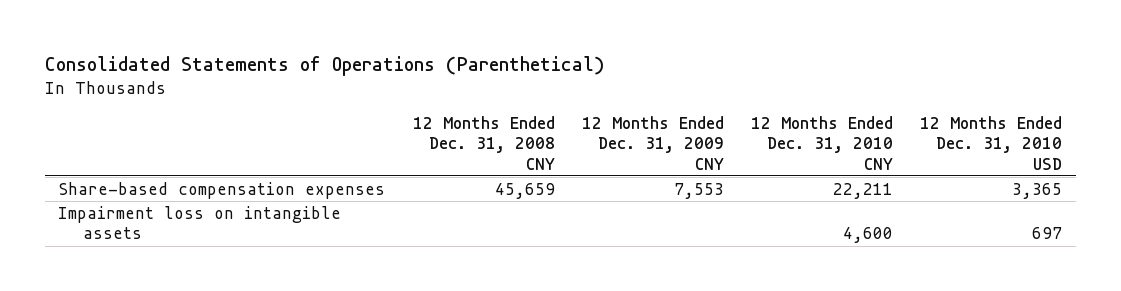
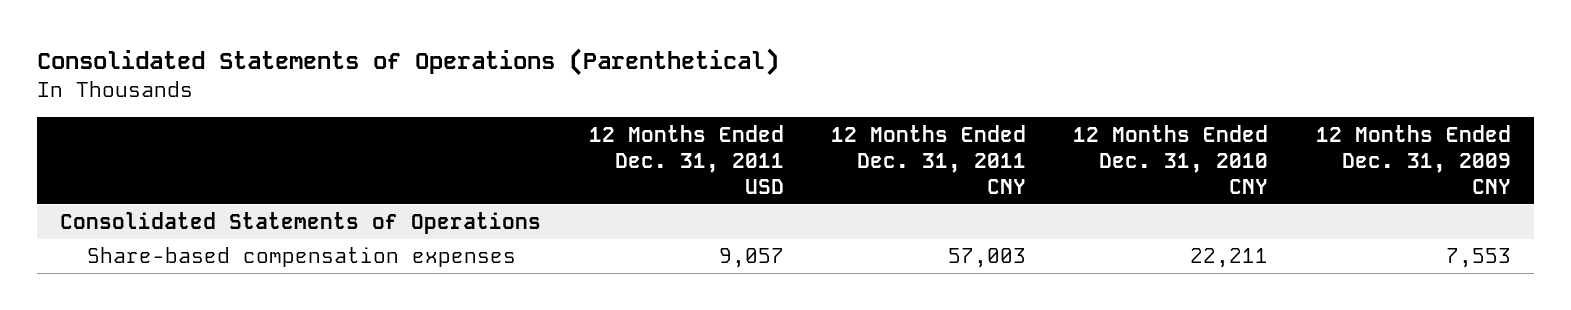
- | 12 Months Ended Dec. 31, 2008 CNY | 12 Months Ended Dec. 31, 2009 CNY | 12 Months Ended Dec. 31, 2010 CNY | 12 Months Ended Dec. 31, 2010 USD
+ | 12 Months Ended Dec. 31, 2011 USD | 12 Months Ended Dec. 31, 2011 CNY | 12 Months Ended Dec. 31, 2010 CNY | 12 Months Ended Dec. 31, 2009 CNY
+ Consolidated Statements of Operations
- Impairment loss on intangible assets | | | 4,600 | 697

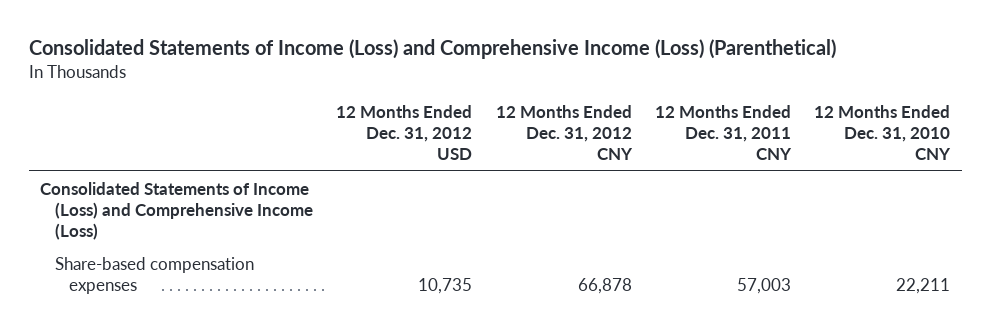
- Consolidated Statements of Operations (Parenthetical)
+ Consolidated Statements of Income (Loss) and Comprehensive Income (Loss) (Parenthetical)
- | 12 Months Ended Dec. 31, 2011 USD | 12 Months Ended Dec. 31, 2011 CNY | 12 Months Ended Dec. 31, 2010 CNY | 12 Months Ended Dec. 31, 2009 CNY
+ | 12 Months Ended Dec. 31, 2012 USD | 12 Months Ended Dec. 31, 2012 CNY | 12 Months Ended Dec. 31, 2011 CNY | 12 Months Ended Dec. 31, 2010 CNY
- Consolidated Statements of Operations
+ Consolidated Statements of Income (Loss) and Comprehensive Income (Loss)

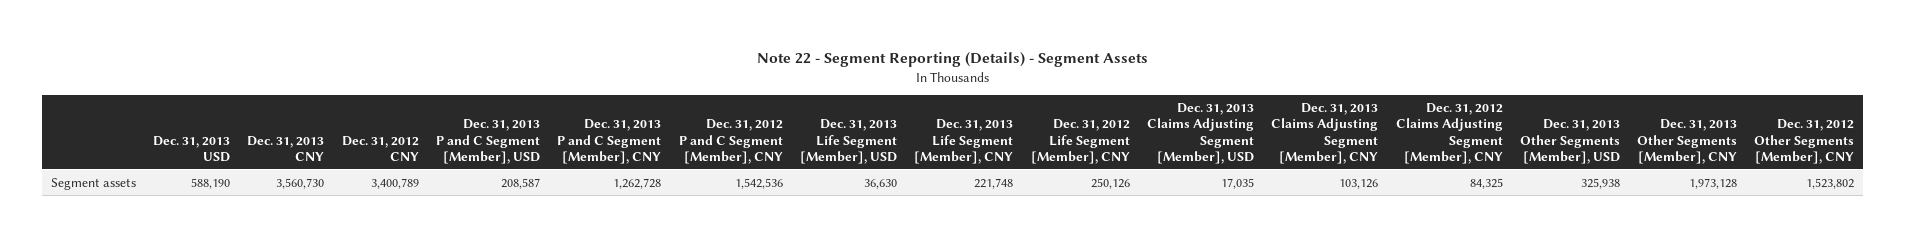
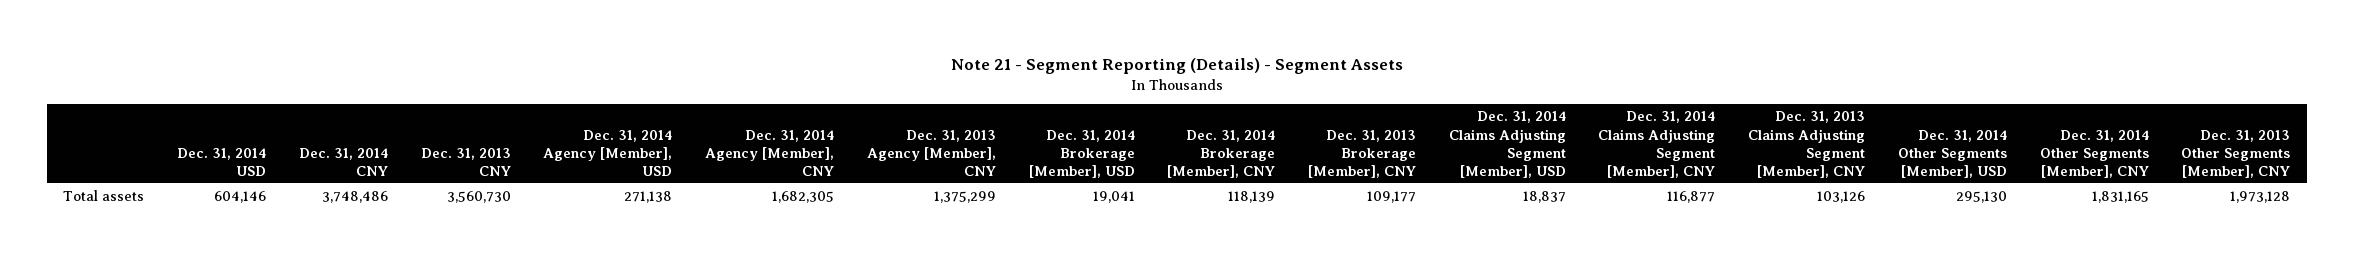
- Note 22 - Segment Reporting (Details) - Segment Assets
+ Note 21 - Segment Reporting (Details) - Segment Assets
- | Dec. 31, 2013 USD | Dec. 31, 2013 CNY | Dec. 31, 2012 CNY | Dec. 31, 2013 P and C Segment [Member], USD | Dec. 31, 2013 P and C Segment [Member], CNY | Dec. 31, 2012 P and C Segment [Member], CNY | Dec. 31, 2013 Life Segment [Member], USD | Dec. 31, 2013 Life Segment [Member], CNY | Dec. 31, 2012 Life Segment [Member], CNY | Dec. 31, 2013 Claims Adjusting Segment [Member], USD | Dec. 31, 2013 Claims Adjusting Segment [Member], CNY | Dec. 31, 2012 Claims Adjusting Segment [Member], CNY | Dec. 31, 2013 Other Segments [Member], USD | Dec. 31, 2013 Other Segments [Member], CNY | Dec. 31, 2012 Other Segments [Member], CNY
+ | Dec. 31, 2014 USD | Dec. 31, 2014 CNY | Dec. 31, 2013 CNY | Dec. 31, 2014 Agency [Member], USD | Dec. 31, 2014 Agency [Member], CNY | Dec. 31, 2013 Agency [Member], CNY | Dec. 31, 2014 Brokerage [Member], USD | Dec. 31, 2014 Brokerage [Member], CNY | Dec. 31, 2013 Brokerage [Member], CNY | Dec. 31, 2014 Claims Adjusting Segment [Member], USD | Dec. 31, 2014 Claims Adjusting Segment [Member], CNY | Dec. 31, 2013 Claims Adjusting Segment [Member], CNY | Dec. 31, 2014 Other Segments [Member], USD | Dec. 31, 2014 Other Segments [Member], CNY | Dec. 31, 2013 Other Segments [Member], CNY
- Segment assets | 588,190 | 3,560,730 | 3,400,789 | 208,587 | 1,262,728 | 1,542,536 | 36,630 | 221,748 | 250,126 | 17,035 | 103,126 | 84,325 | 325,938 | 1,973,128 | 1,523,802
+ Total assets | 604,146 | 3,748,486 | 3,560,730 | 271,138 | 1,682,305 | 1,375,299 | 19,041 | 118,139 | 109,177 | 18,837 | 116,877 | 103,126 | 295,130 | 1,831,165 | 1,973,128

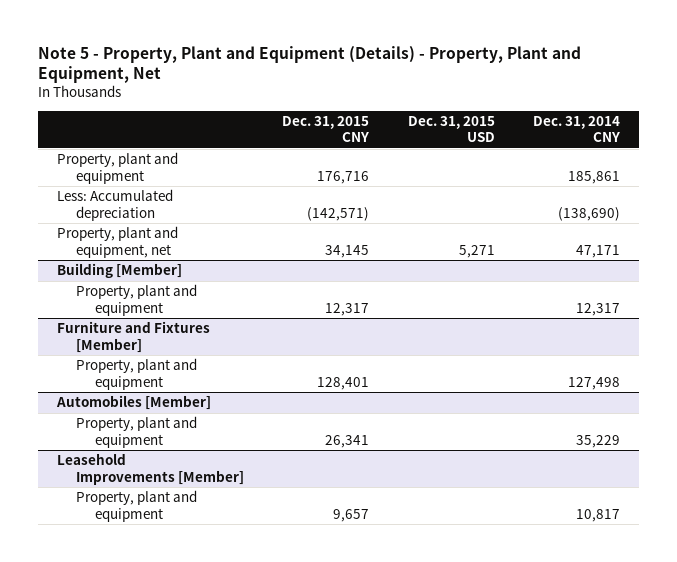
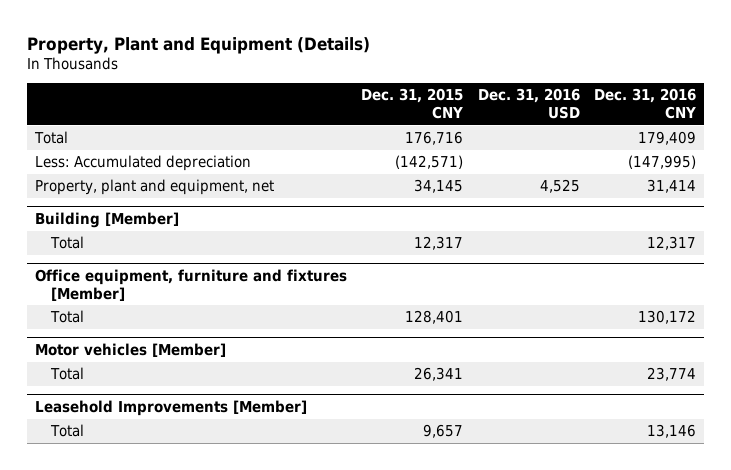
- Note 5 - Property, Plant and Equipment (Details) - Property, Plant and Equipment, Net
+ Property, Plant and Equipment (Details)
- | Dec. 31, 2015 CNY | Dec. 31, 2015 USD | Dec. 31, 2014 CNY
+ | Dec. 31, 2015 CNY | Dec. 31, 2016 USD | Dec. 31, 2016 CNY
- Property, plant and equipment | 176,716 | | 185,861
+ Total | 176,716 | | 179,409
@ Building [Member]
- Property, plant and equipment | 12,317 | | 12,317
- Furniture and Fixtures [Member]
- Property, plant and equipment | 128,401 | | 127,498
- Automobiles [Member]
- Property, plant and equipment | 26,341 | | 35,229
@ Building [Member]
+ Total | 12,317 | | 12,317
+ Office equipment, furniture and fixtures [Member]
+ Total | 128,401 | | 130,172
+ Motor vehicles [Member]
+ Total | 26,341 | | 23,774
@ Leasehold Improvements [Member]
- Property, plant and equipment | 9,657 | | 10,817
+ Total | 9,657 | | 13,146

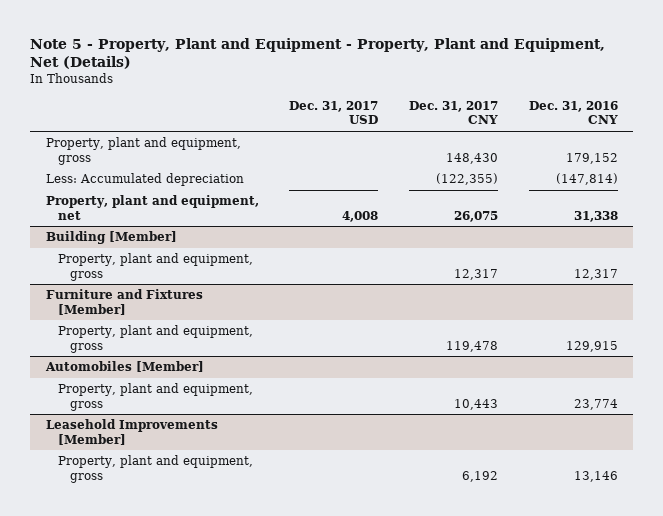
- Property, Plant and Equipment (Details)
+ Note 5 - Property, Plant and Equipment - Property, Plant and Equipment, Net (Details)
- | Dec. 31, 2015 CNY | Dec. 31, 2016 USD | Dec. 31, 2016 CNY
+ | Dec. 31, 2017 USD | Dec. 31, 2017 CNY | Dec. 31, 2016 CNY
- Total | 176,716 | | 179,409
- Less: Accumulated depreciation | (142,571) | | (147,995)
- Property, plant and equipment, net | 34,145 | 4,525 | 31,414
+ Property, plant and equipment, gross | | 148,430 | 179,152
+ Less: Accumulated depreciation | | (122,355) | (147,814)
+ Property, plant and equipment, net | 4,008 | 26,075 | 31,338
@ Building [Member]
- Total | 12,317 | | 12,317
- Office equipment, furniture and fixtures [Member]
- Total | 128,401 | | 130,172
- Motor vehicles [Member]
- Total | 26,341 | | 23,774
@ Building [Member]
+ Property, plant and equipment, gross | | 12,317 | 12,317
+ Furniture and Fixtures [Member]
+ Property, plant and equipment, gross | | 119,478 | 129,915
+ Automobiles [Member]
+ Property, plant and equipment, gross | | 10,443 | 23,774
@ Leasehold Improvements [Member]
- Total | 9,657 | | 13,146
+ Property, plant and equipment, gross | | 6,192 | 13,146

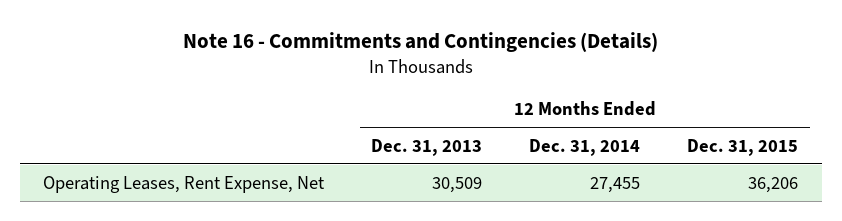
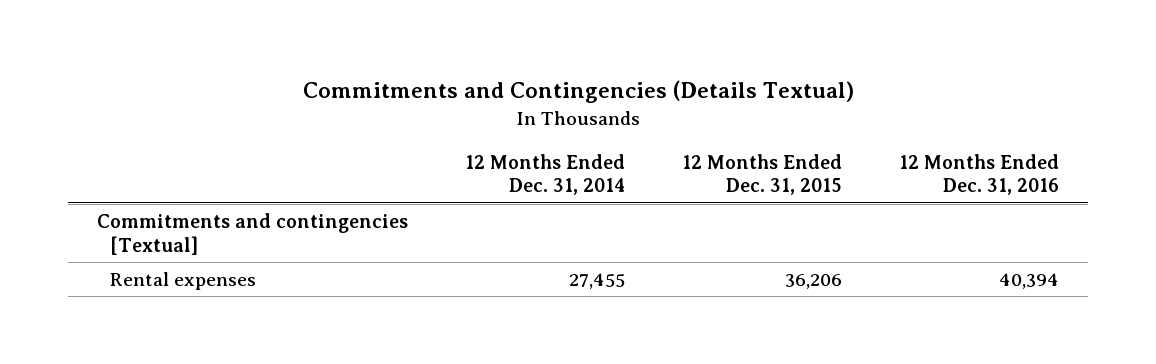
- Note 16 - Commitments and Contingencies (Details)
+ Commitments and Contingencies (Details Textual)
- | 12 Months Ended Dec. 31, 2013 | 12 Months Ended Dec. 31, 2014 | 12 Months Ended Dec. 31, 2015
+ | 12 Months Ended Dec. 31, 2014 | 12 Months Ended Dec. 31, 2015 | 12 Months Ended Dec. 31, 2016
- Operating Leases, Rent Expense, Net | 30,509 | 27,455 | 36,206
+ Commitments and contingencies [Textual]
+ Rental expenses | 27,455 | 36,206 | 40,394

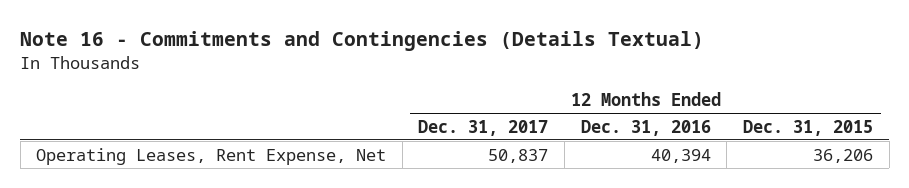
- Commitments and Contingencies (Details Textual)
+ Note 16 - Commitments and Contingencies (Details Textual)
- | 12 Months Ended Dec. 31, 2014 | 12 Months Ended Dec. 31, 2015 | 12 Months Ended Dec. 31, 2016
+ | 12 Months Ended Dec. 31, 2017 | 12 Months Ended Dec. 31, 2016 | 12 Months Ended Dec. 31, 2015
- Commitments and contingencies [Textual]
- Rental expenses | 27,455 | 36,206 | 40,394
+ Operating Leases, Rent Expense, Net | 50,837 | 40,394 | 36,206

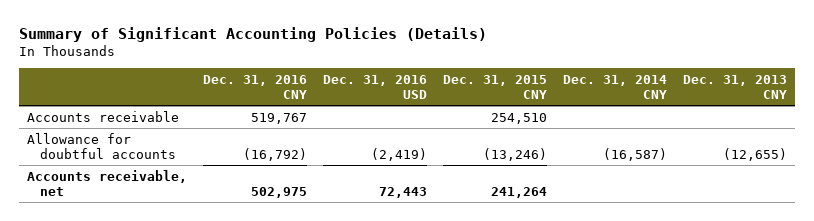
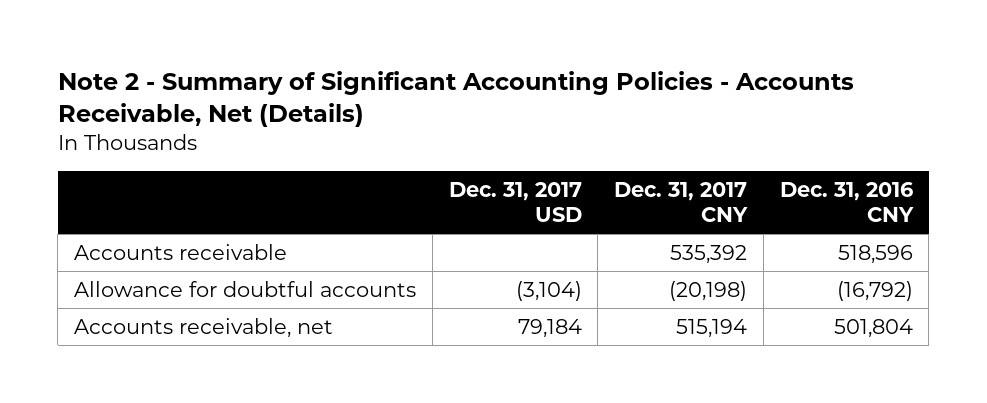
- Summary of Significant Accounting Policies (Details)
+ Note 2 - Summary of Significant Accounting Policies - Accounts Receivable, Net (Details)
- | Dec. 31, 2016 CNY | Dec. 31, 2016 USD | Dec. 31, 2015 CNY | Dec. 31, 2014 CNY | Dec. 31, 2013 CNY
+ | Dec. 31, 2017 USD | Dec. 31, 2017 CNY | Dec. 31, 2016 CNY
- Accounts receivable | 519,767 | | 254,510 | |
+ Accounts receivable | | 535,392 | 518,596
- Accounts receivable, net | 502,975 | 72,443 | 241,264 | |
+ Accounts receivable, net | 79,184 | 515,194 | 501,804

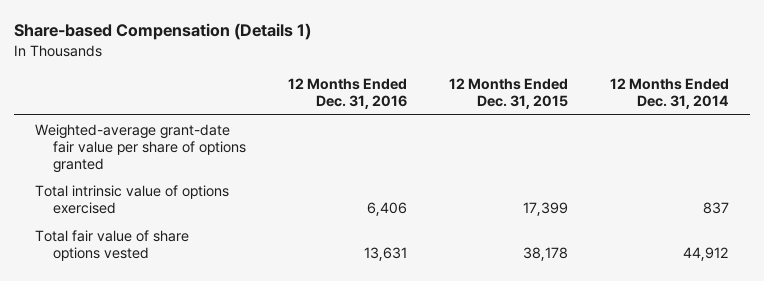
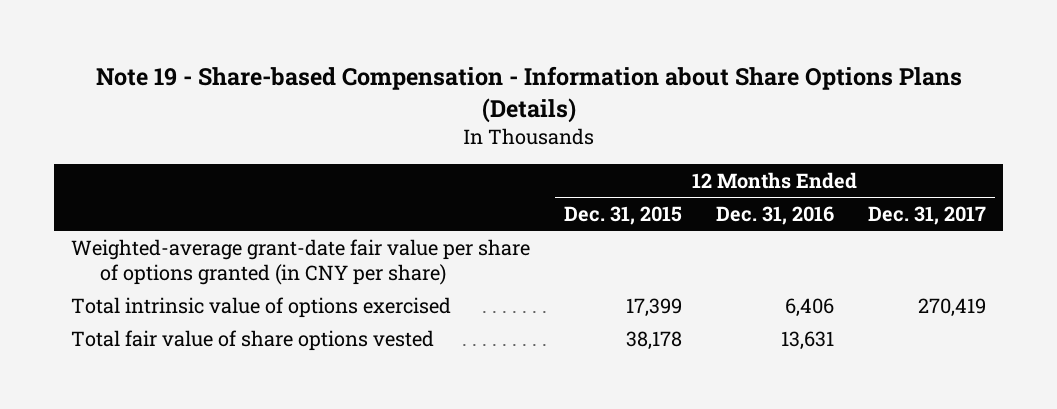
- Share-based Compensation (Details 1)
+ Note 19 - Share-based Compensation - Information about Share Options Plans (Details)
- | 12 Months Ended Dec. 31, 2016 | 12 Months Ended Dec. 31, 2015 | 12 Months Ended Dec. 31, 2014
+ | 12 Months Ended Dec. 31, 2015 | 12 Months Ended Dec. 31, 2016 | 12 Months Ended Dec. 31, 2017
- Weighted-average grant-date fair value per share of options granted
+ Weighted-average grant-date fair value per share of options granted (in CNY per share)

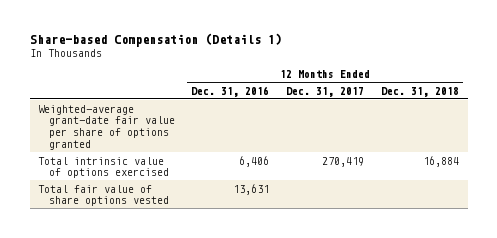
- Note 19 - Share-based Compensation - Information about Share Options Plans (Details)
+ Share-based Compensation (Details 1)
- | 12 Months Ended Dec. 31, 2015 | 12 Months Ended Dec. 31, 2016 | 12 Months Ended Dec. 31, 2017
+ | 12 Months Ended Dec. 31, 2016 | 12 Months Ended Dec. 31, 2017 | 12 Months Ended Dec. 31, 2018
- Weighted-average grant-date fair value per share of options granted (in CNY per share)
+ Weighted-average grant-date fair value per share of options granted

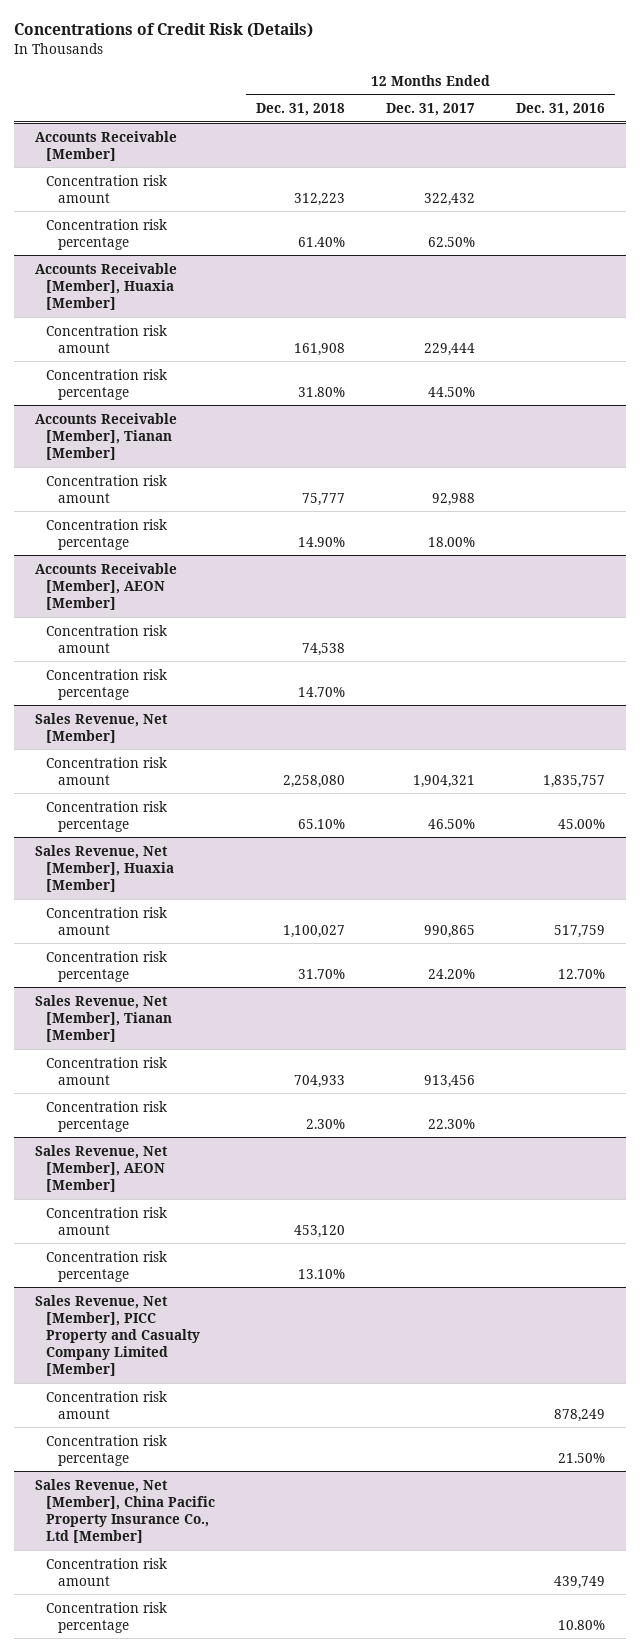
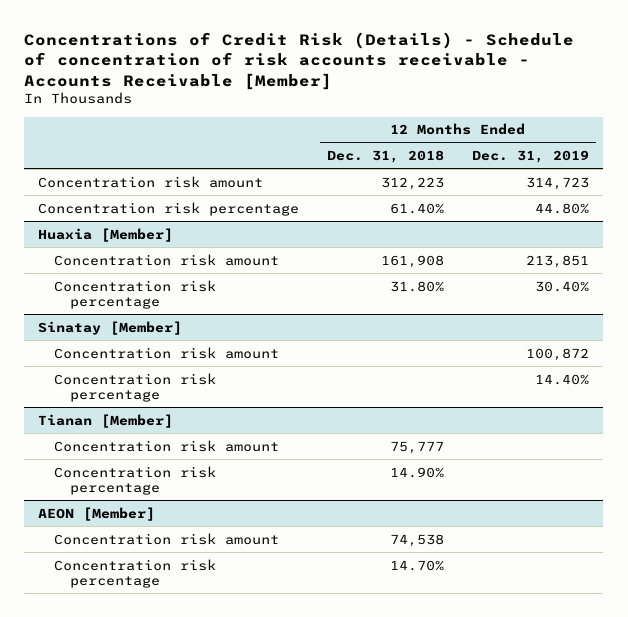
- Concentrations of Credit Risk (Details)
+ Concentrations of Credit Risk (Details) - Schedule of concentration of risk accounts receivable - Accounts Receivable [Member]
- | 12 Months Ended Dec. 31, 2018 | 12 Months Ended Dec. 31, 2017 | 12 Months Ended Dec. 31, 2016
+ | 12 Months Ended Dec. 31, 2018 | 12 Months Ended Dec. 31, 2019
- Accounts Receivable [Member]
- Accounts Receivable [Member], Huaxia [Member]
+ Huaxia [Member]
- Accounts Receivable [Member], Tianan [Member]
+ Sinatay [Member]
+ Concentration risk amount | | 100,872
+ Concentration risk percentage | | 14.40%
+ Tianan [Member]
- Accounts Receivable [Member], AEON [Member]
+ AEON [Member]
- Sales Revenue, Net [Member]
- Concentration risk amount | 2,258,080 | 1,904,321 | 1,835,757
- Concentration risk percentage | 65.10% | 46.50% | 45.00%
- Sales Revenue, Net [Member], Huaxia [Member]
- Concentration risk amount | 1,100,027 | 990,865 | 517,759
- Concentration risk percentage | 31.70% | 24.20% | 12.70%
- Sales Revenue, Net [Member], Tianan [Member]
- Concentration risk amount | 704,933 | 913,456 |
- Concentration risk percentage | 2.30% | 22.30% |
- Sales Revenue, Net [Member], AEON [Member]
- Concentration risk amount | 453,120 | |
- Concentration risk percentage | 13.10% | |
- Sales Revenue, Net [Member], PICC Property and Casualty Company Limited [Member]
- Concentration risk amount | | | 878,249
- Concentration risk percentage | | | 21.50%
- Sales Revenue, Net [Member], China Pacific Property Insurance Co., Ltd [Member]
- Concentration risk amount | | | 439,749
- Concentration risk percentage | | | 10.80%

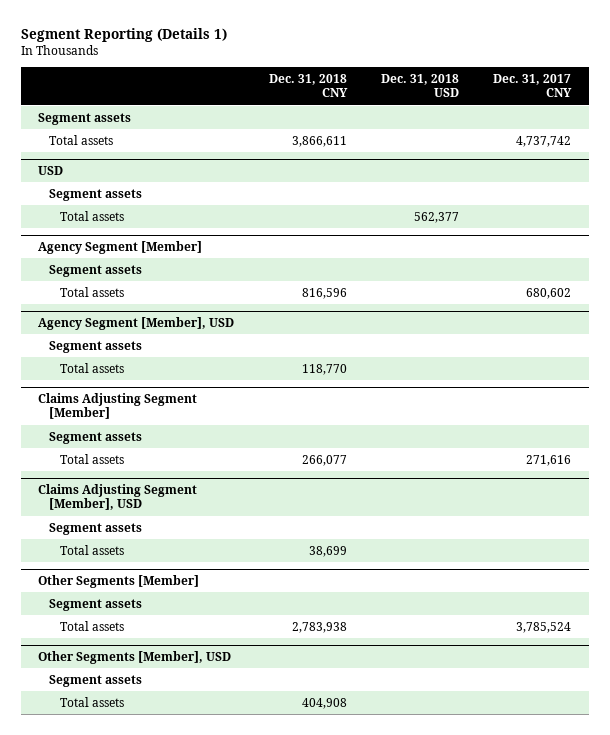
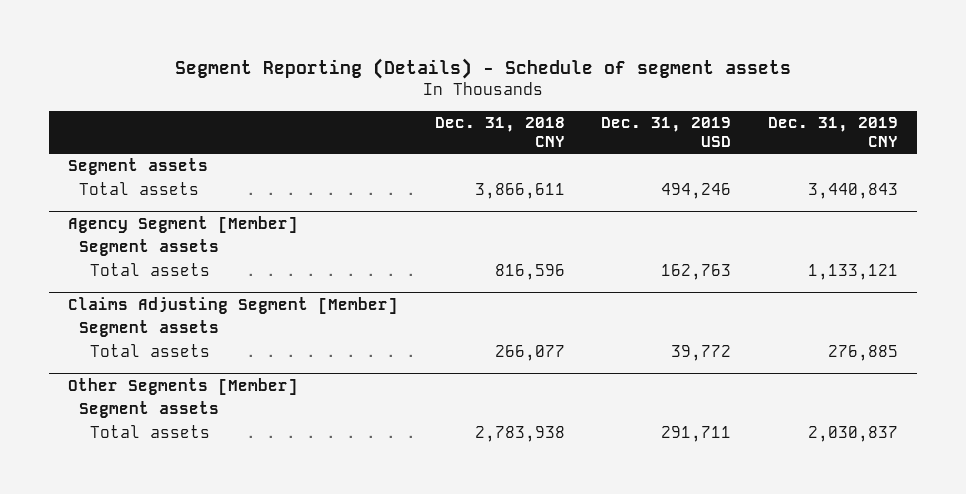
- Segment Reporting (Details 1)
+ Segment Reporting (Details) - Schedule of segment assets
- | Dec. 31, 2018 CNY | Dec. 31, 2018 USD | Dec. 31, 2017 CNY
+ | Dec. 31, 2018 CNY | Dec. 31, 2019 USD | Dec. 31, 2019 CNY
- USD
- Segment assets
- Total assets | | 562,377 |
- Agency Segment [Member], USD
- Segment assets
- Total assets | 118,770 | |
- Claims Adjusting Segment [Member], USD
- Segment assets
- Total assets | 38,699 | |
- Other Segments [Member], USD
- Segment assets
- Total assets | 404,908 | |

